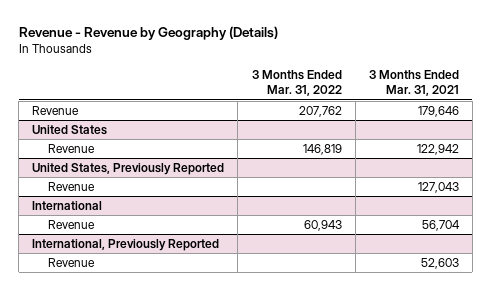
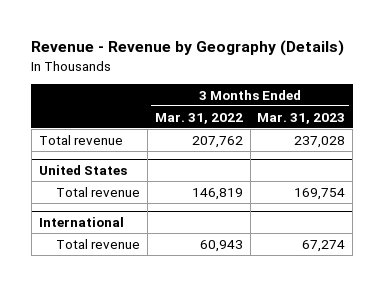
- | 3 Months Ended Mar. 31, 2022 | 3 Months Ended Mar. 31, 2021
+ | 3 Months Ended Mar. 31, 2022 | 3 Months Ended Mar. 31, 2023
- Revenue | 207,762 | 179,646
+ Total revenue | 207,762 | 237,028
@ United States
- Revenue | 146,819 | 122,942
- United States, Previously Reported
- Revenue | | 127,043
@ United States
+ Total revenue | 146,819 | 169,754
@ International
- Revenue | 60,943 | 56,704
- International, Previously Reported
- Revenue | | 52,603
@ International
+ Total revenue | 60,943 | 67,274

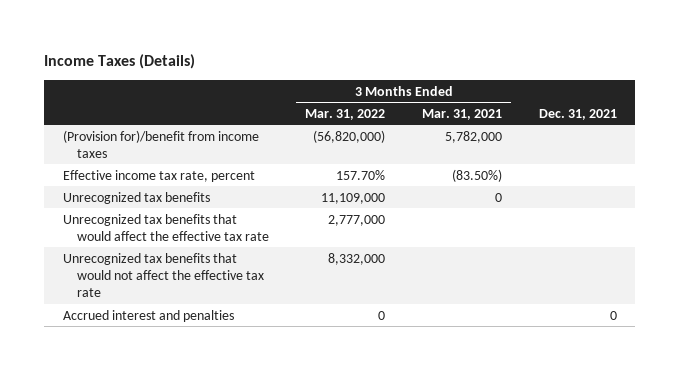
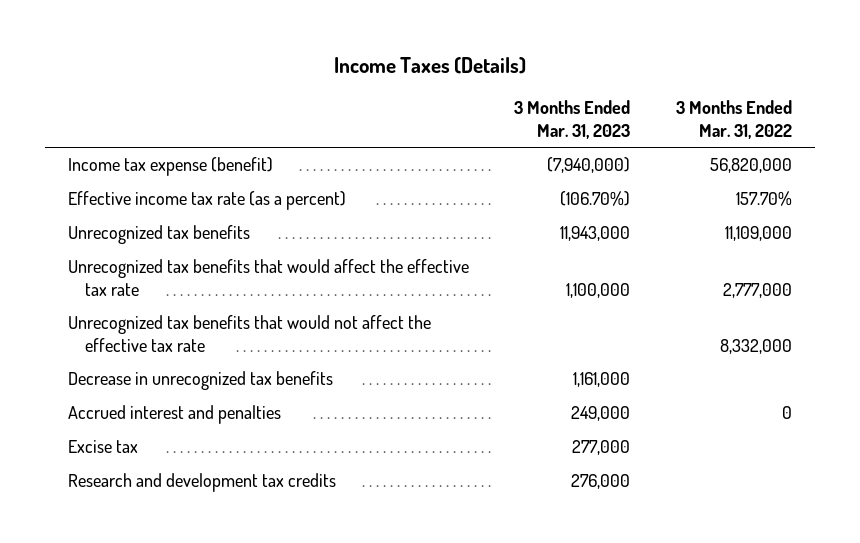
- | 3 Months Ended Mar. 31, 2022 | 3 Months Ended Mar. 31, 2021 | Dec. 31, 2021
+ | 3 Months Ended Mar. 31, 2023 | 3 Months Ended Mar. 31, 2022
- (Provision for)/benefit from income taxes | (56,820,000) | 5,782,000 |
- Effective income tax rate, percent | 157.70% | (83.50%) |
+ Income tax expense (benefit) | (7,940,000) | 56,820,000
+ Effective income tax rate (as a percent) | (106.70%) | 157.70%
+ Decrease in unrecognized tax benefits | 1,161,000 |
+ Excise tax | 277,000 |
+ Research and development tax credits | 276,000 |

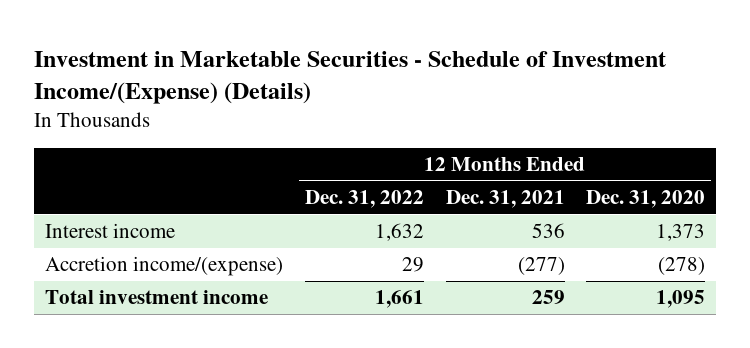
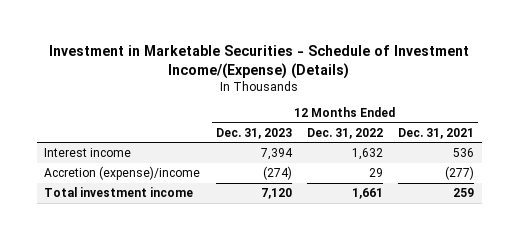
- | 12 Months Ended Dec. 31, 2022 | 12 Months Ended Dec. 31, 2021 | 12 Months Ended Dec. 31, 2020
+ | 12 Months Ended Dec. 31, 2023 | 12 Months Ended Dec. 31, 2022 | 12 Months Ended Dec. 31, 2021
- Accretion income/(expense) | 29 | (277) | (278)
+ Accretion (expense)/income | (274) | 29 | (277)

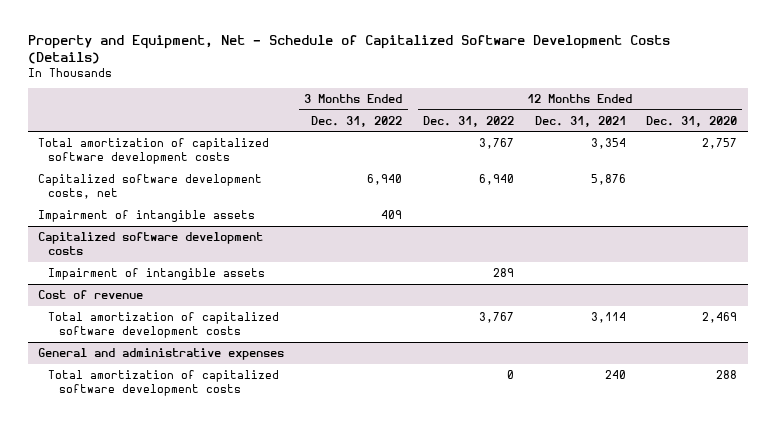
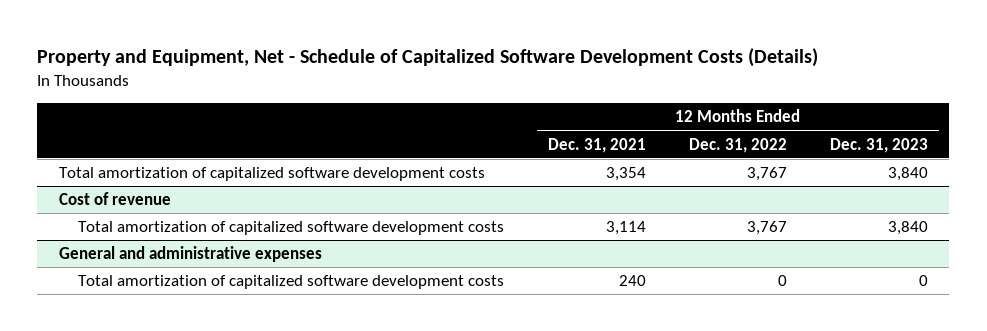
- | 3 Months Ended Dec. 31, 2022 | 12 Months Ended Dec. 31, 2022 | 12 Months Ended Dec. 31, 2021 | 12 Months Ended Dec. 31, 2020
+ | 12 Months Ended Dec. 31, 2021 | 12 Months Ended Dec. 31, 2022 | 12 Months Ended Dec. 31, 2023
- Capitalized software development costs, net | 6,940 | 6,940 | 5,876 |
- Impairment of intangible assets | 409 | | |
- Capitalized software development costs
- Impairment of intangible assets | | 289 | |

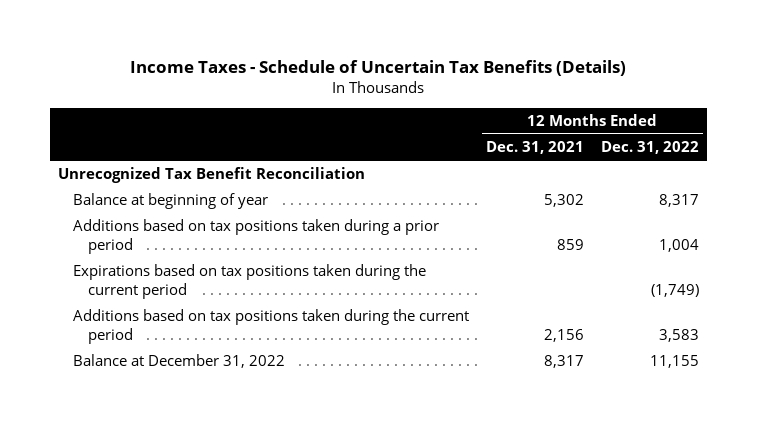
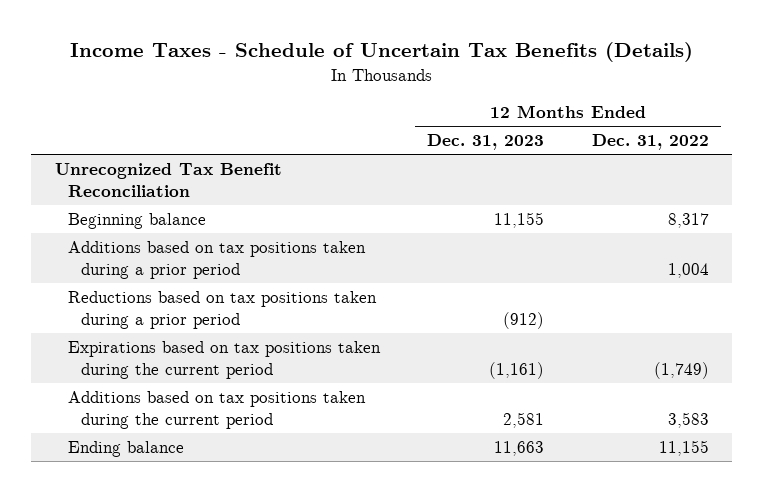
- | 12 Months Ended Dec. 31, 2021 | 12 Months Ended Dec. 31, 2022
+ | 12 Months Ended Dec. 31, 2023 | 12 Months Ended Dec. 31, 2022
- Balance at beginning of year | 5,302 | 8,317
+ Beginning balance | 11,155 | 8,317
+ Reductions based on tax positions taken during a prior period | (912) |
- Balance at December 31, 2022 | 8,317 | 11,155
+ Ending balance | 11,663 | 11,155

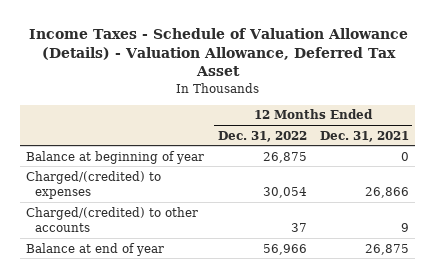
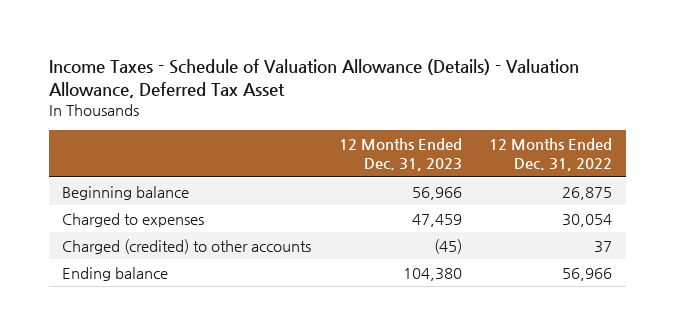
- | 12 Months Ended Dec. 31, 2022 | 12 Months Ended Dec. 31, 2021
+ | 12 Months Ended Dec. 31, 2023 | 12 Months Ended Dec. 31, 2022
- Balance at beginning of year | 26,875 | 0
- Charged/(credited) to expenses | 30,054 | 26,866
- Charged/(credited) to other accounts | 37 | 9
- Balance at end of year | 56,966 | 26,875
+ Beginning balance | 56,966 | 26,875
+ Charged to expenses | 47,459 | 30,054
+ Charged (credited) to other accounts | (45) | 37
+ Ending balance | 104,380 | 56,966

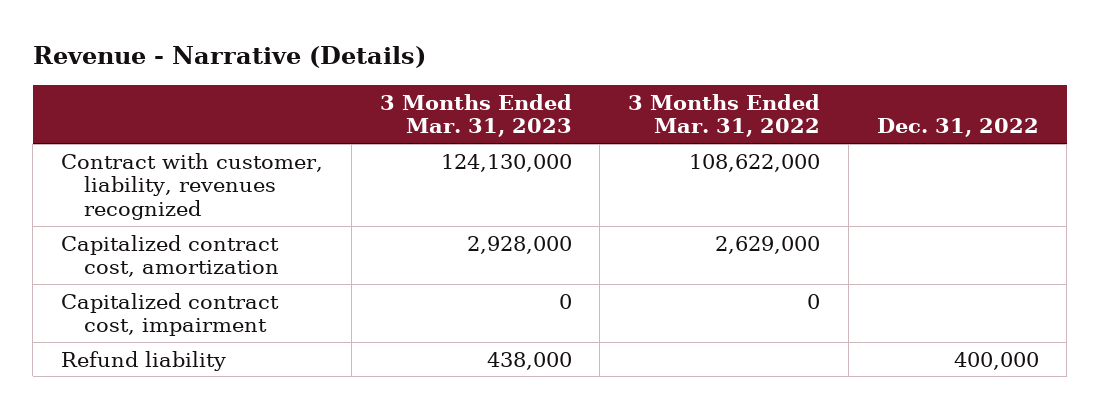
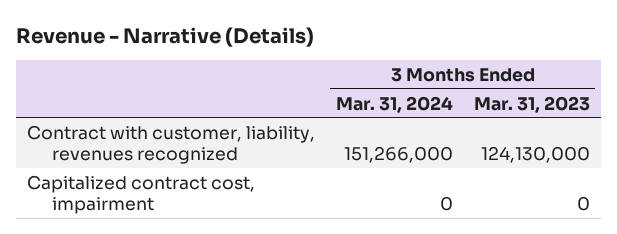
- | 3 Months Ended Mar. 31, 2023 | 3 Months Ended Mar. 31, 2022 | Dec. 31, 2022
+ | 3 Months Ended Mar. 31, 2024 | 3 Months Ended Mar. 31, 2023
- Capitalized contract cost, amortization | 2,928,000 | 2,629,000 |
- Refund liability | 438,000 | | 400,000

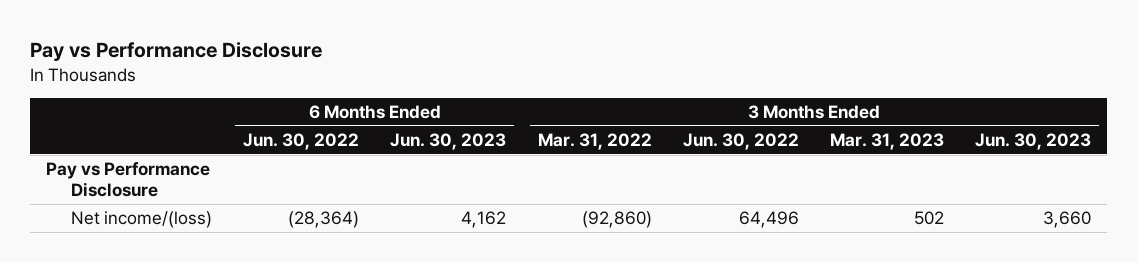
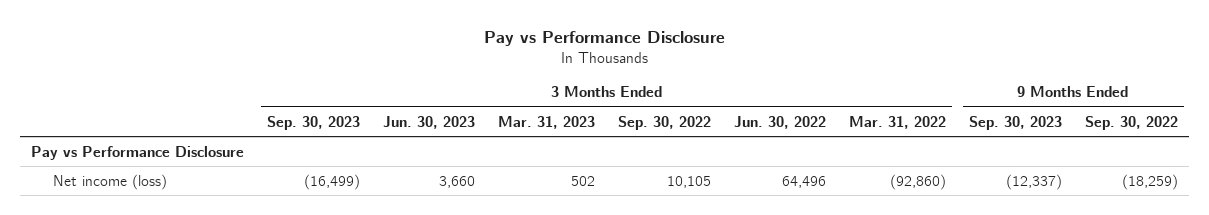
- | 6 Months Ended Jun. 30, 2022 | 6 Months Ended Jun. 30, 2023 | 3 Months Ended Mar. 31, 2022 | 3 Months Ended Jun. 30, 2022 | 3 Months Ended Mar. 31, 2023 | 3 Months Ended Jun. 30, 2023
+ | 3 Months Ended Sep. 30, 2023 | 3 Months Ended Jun. 30, 2023 | 3 Months Ended Mar. 31, 2023 | 3 Months Ended Sep. 30, 2022 | 3 Months Ended Jun. 30, 2022 | 3 Months Ended Mar. 31, 2022 | 9 Months Ended Sep. 30, 2023 | 9 Months Ended Sep. 30, 2022
- Net income/(loss) | (28,364) | 4,162 | (92,860) | 64,496 | 502 | 3,660
+ Net income (loss) | (16,499) | 3,660 | 502 | 10,105 | 64,496 | (92,860) | (12,337) | (18,259)

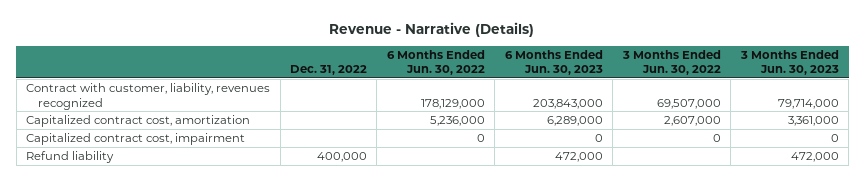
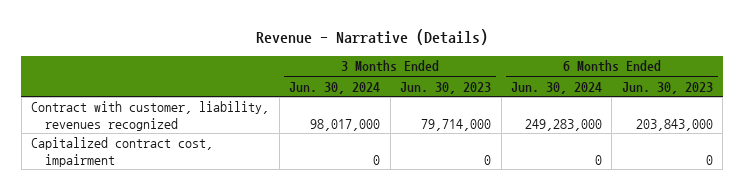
- | Dec. 31, 2022 | 6 Months Ended Jun. 30, 2022 | 6 Months Ended Jun. 30, 2023 | 3 Months Ended Jun. 30, 2022 | 3 Months Ended Jun. 30, 2023
+ | 3 Months Ended Jun. 30, 2024 | 3 Months Ended Jun. 30, 2023 | 6 Months Ended Jun. 30, 2024 | 6 Months Ended Jun. 30, 2023
- Capitalized contract cost, amortization | | 5,236,000 | 6,289,000 | 2,607,000 | 3,361,000
- Refund liability | 400,000 | | 472,000 | | 472,000

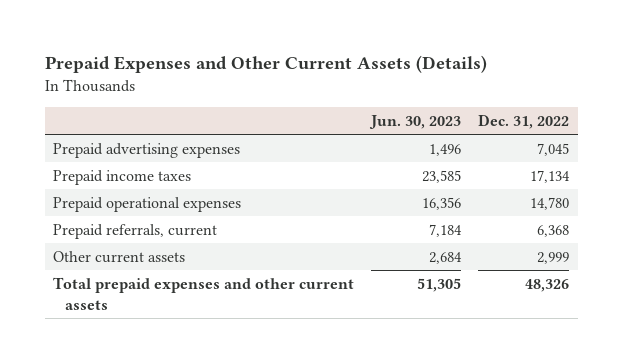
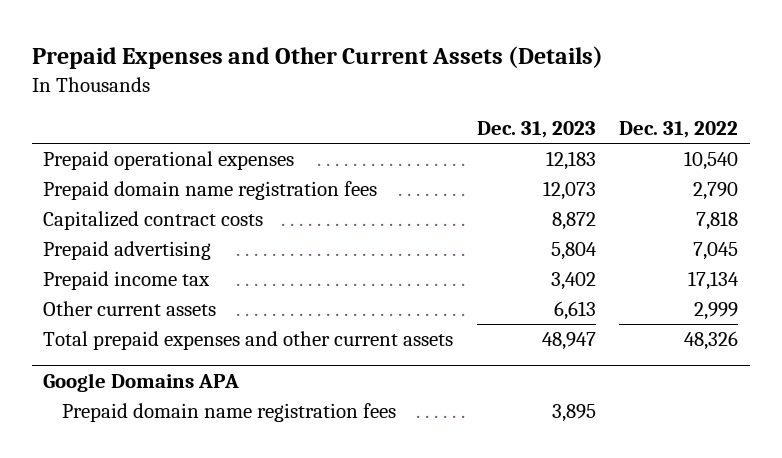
- | Jun. 30, 2023 | Dec. 31, 2022
+ | Dec. 31, 2023 | Dec. 31, 2022
- Prepaid advertising expenses | 1,496 | 7,045
- Prepaid income taxes | 23,585 | 17,134
- Prepaid operational expenses | 16,356 | 14,780
- Prepaid referrals, current | 7,184 | 6,368
+ Prepaid operational expenses | 12,183 | 10,540
+ Prepaid domain name registration fees | 12,073 | 2,790
+ Capitalized contract costs | 8,872 | 7,818
+ Prepaid advertising | 5,804 | 7,045
+ Prepaid income tax | 3,402 | 17,134
+ Google Domains APA
+ Prepaid domain name registration fees | 3,895 |

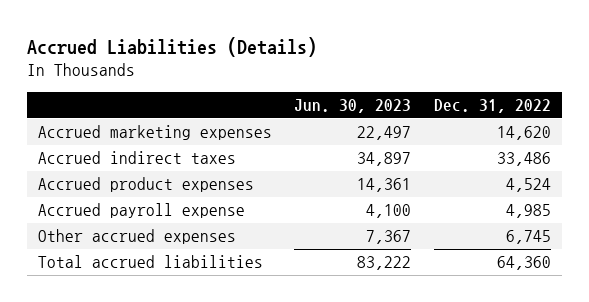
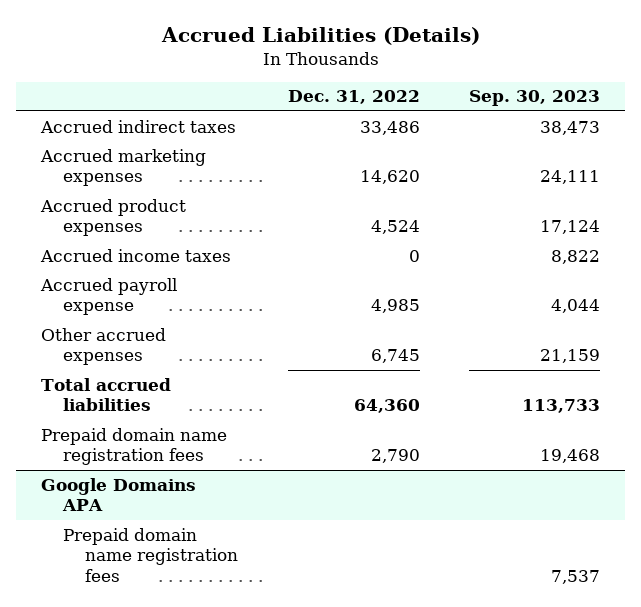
- | Jun. 30, 2023 | Dec. 31, 2022
+ | Dec. 31, 2022 | Sep. 30, 2023
moved down: Accrued marketing expenses | 14,620 | 24,111
+ Accrued income taxes | 0 | 8,822
+ Prepaid domain name registration fees | 2,790 | 19,468
+ Google Domains APA
+ Prepaid domain name registration fees | | 7,537

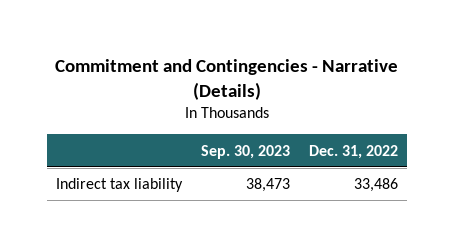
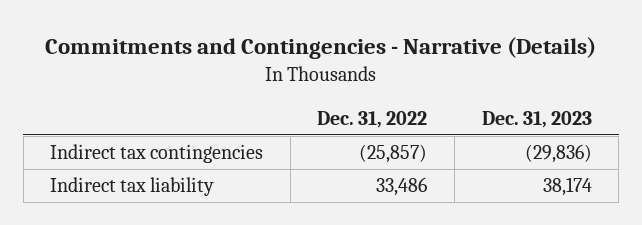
- Commitment and Contingencies - Narrative (Details)
+ Commitments and Contingencies - Narrative (Details)
- | Sep. 30, 2023 | Dec. 31, 2022
+ | Dec. 31, 2022 | Dec. 31, 2023
+ Indirect tax contingencies | (25,857) | (29,836)

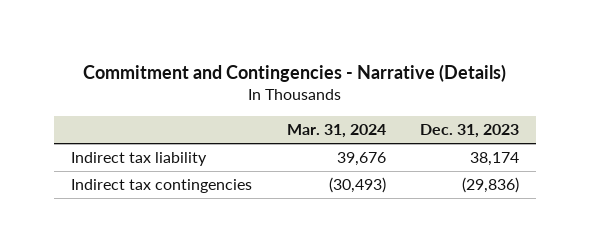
- Commitments and Contingencies - Narrative (Details)
+ Commitment and Contingencies - Narrative (Details)
- | Dec. 31, 2022 | Dec. 31, 2023
+ | Mar. 31, 2024 | Dec. 31, 2023
moved down: Indirect tax contingencies | (30,493) | (29,836)

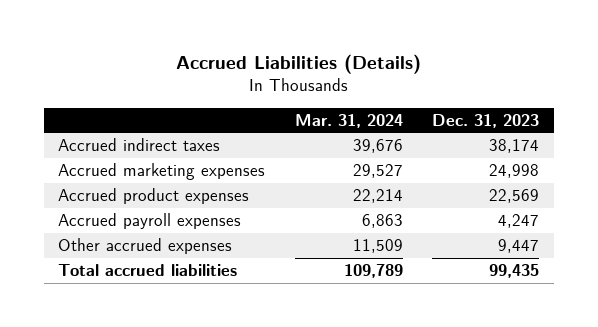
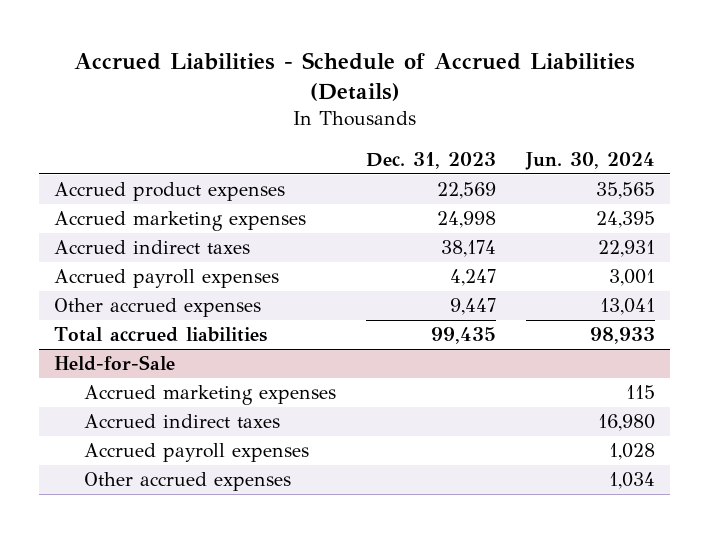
- Accrued Liabilities (Details)
+ Accrued Liabilities - Schedule of Accrued Liabilities (Details)
- | Mar. 31, 2024 | Dec. 31, 2023
+ | Dec. 31, 2023 | Jun. 30, 2024
moved down: Accrued marketing expenses | 24,998 | 24,395
moved down: Accrued indirect taxes | 38,174 | 22,931
+ Held-for-Sale
+ Accrued marketing expenses | | 115
+ Accrued indirect taxes | | 16,980
+ Accrued payroll expenses | | 1,028
+ Other accrued expenses | | 1,034

